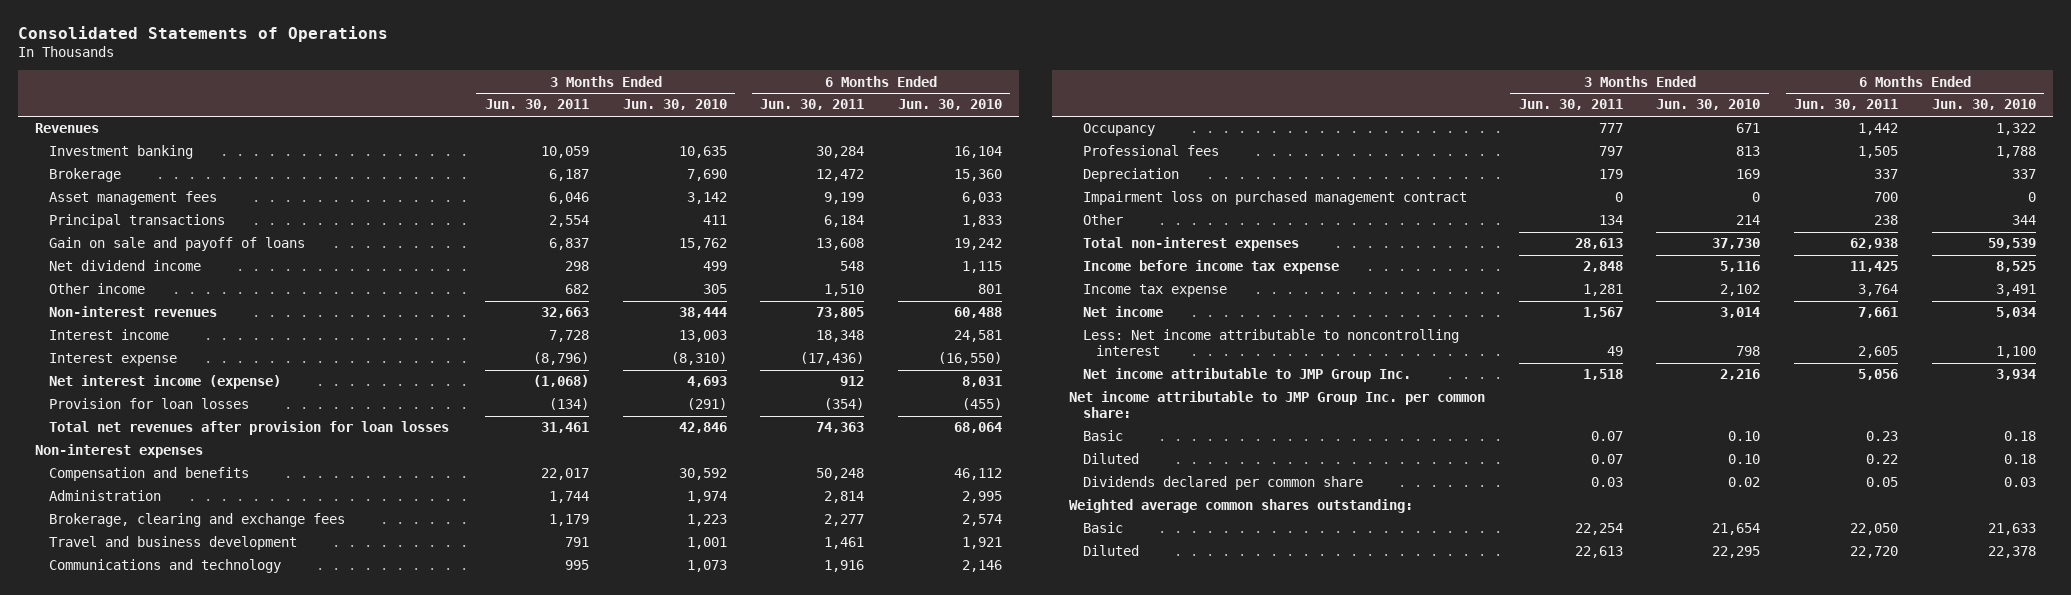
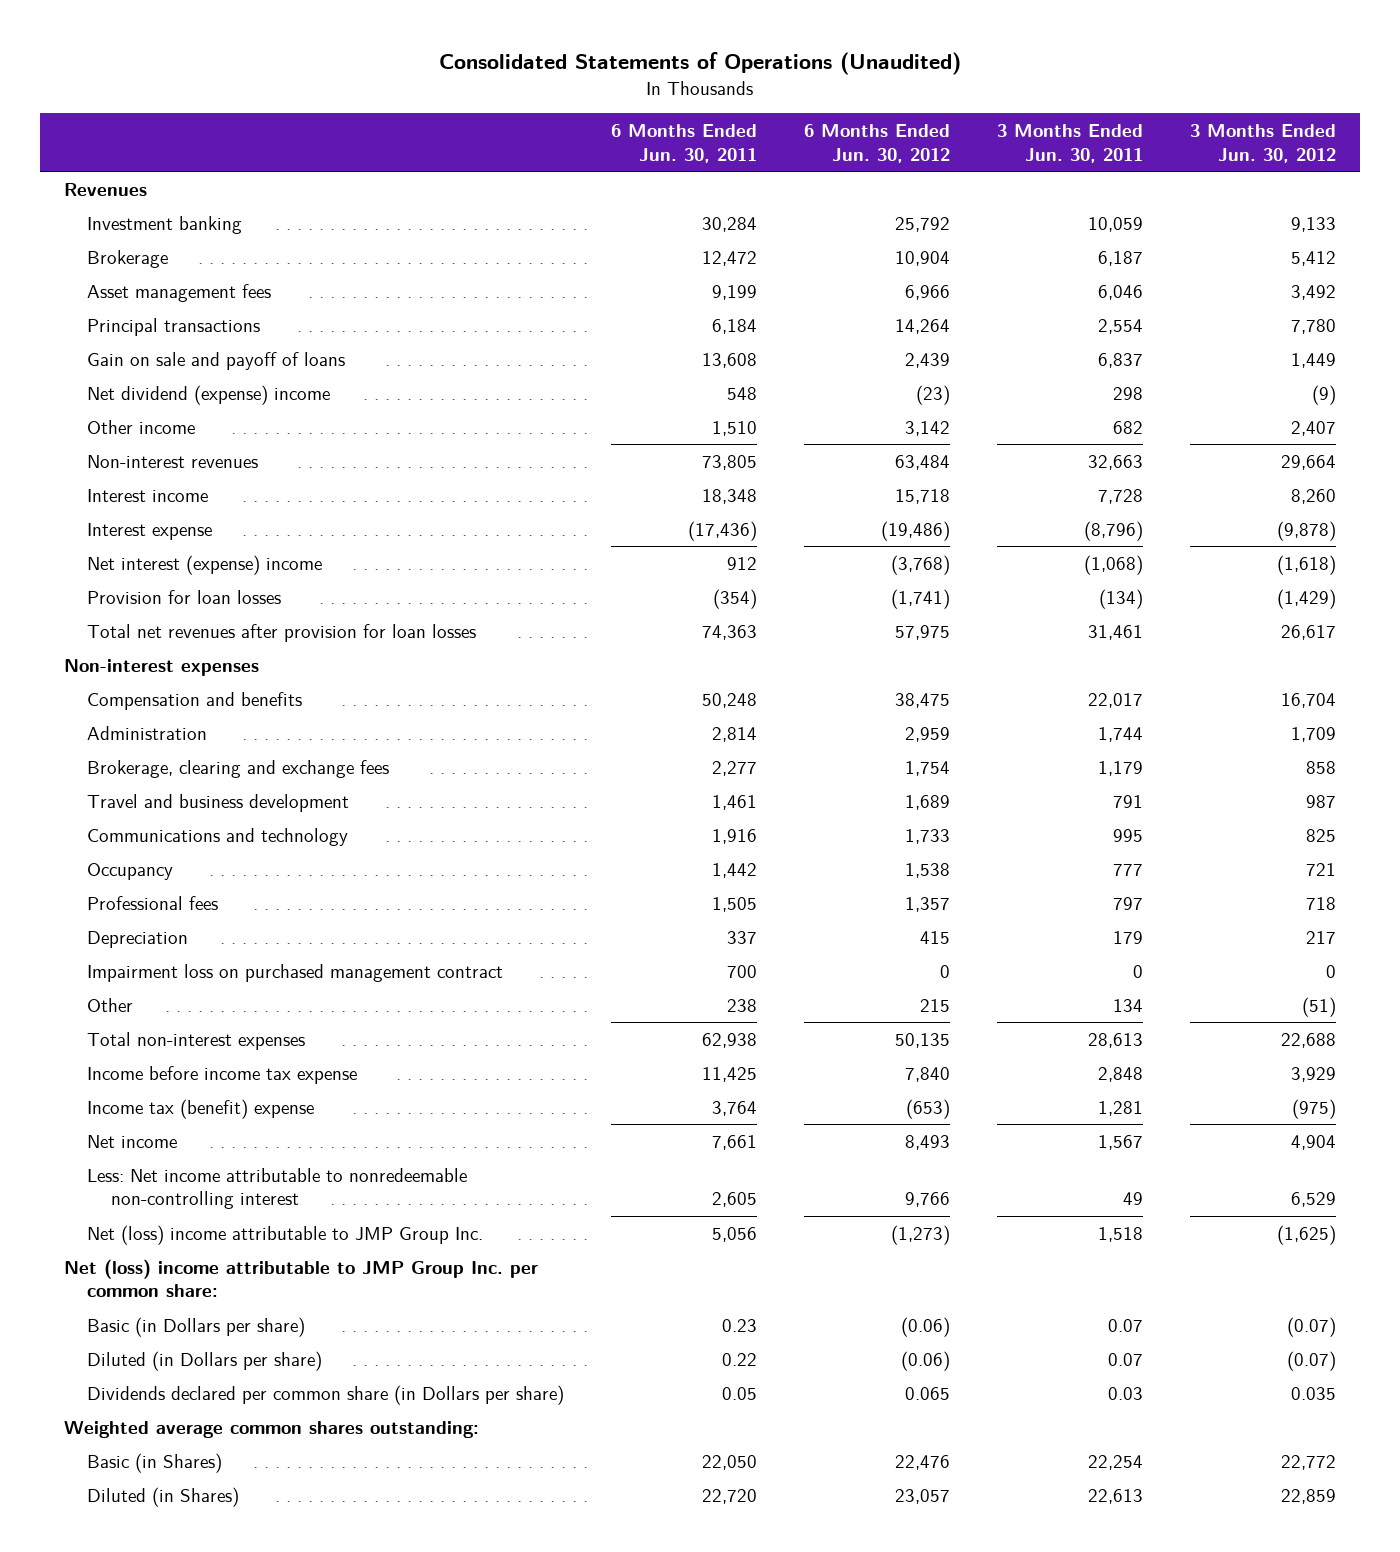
- Consolidated Statements of Operations
+ Consolidated Statements of Operations (Unaudited)
- | 3 Months Ended Jun. 30, 2011 | 3 Months Ended Jun. 30, 2010 | 6 Months Ended Jun. 30, 2011 | 6 Months Ended Jun. 30, 2010
+ | 6 Months Ended Jun. 30, 2011 | 6 Months Ended Jun. 30, 2012 | 3 Months Ended Jun. 30, 2011 | 3 Months Ended Jun. 30, 2012
- Net dividend income | 298 | 499 | 548 | 1,115
+ Net dividend (expense) income | 548 | (23) | 298 | (9)
- Net interest income (expense) | (1,068) | 4,693 | 912 | 8,031
+ Net interest (expense) income | 912 | (3,768) | (1,068) | (1,618)
- Income tax expense | 1,281 | 2,102 | 3,764 | 3,491
+ Income tax (benefit) expense | 3,764 | (653) | 1,281 | (975)
- Less: Net income attributable to noncontrolling interest | 49 | 798 | 2,605 | 1,100
- Net income attributable to JMP Group Inc. | 1,518 | 2,216 | 5,056 | 3,934
- Net income attributable to JMP Group Inc. per common share:
- Basic | 0.07 | 0.10 | 0.23 | 0.18
- Diluted | 0.07 | 0.10 | 0.22 | 0.18
- Dividends declared per common share | 0.03 | 0.02 | 0.05 | 0.03
+ Less: Net income attributable to nonredeemable non-controlling interest | 2,605 | 9,766 | 49 | 6,529
+ Net (loss) income attributable to JMP Group Inc. | 5,056 | (1,273) | 1,518 | (1,625)
+ Net (loss) income attributable to JMP Group Inc. per common share:
+ Basic (in Dollars per share) | 0.23 | (0.06) | 0.07 | (0.07)
+ Diluted (in Dollars per share) | 0.22 | (0.06) | 0.07 | (0.07)
+ Dividends declared per common share (in Dollars per share) | 0.05 | 0.065 | 0.03 | 0.035
- Basic | 22,254 | 21,654 | 22,050 | 21,633
- Diluted | 22,613 | 22,295 | 22,720 | 22,378
+ Basic (in Shares) | 22,050 | 22,476 | 22,254 | 22,772
+ Diluted (in Shares) | 22,720 | 23,057 | 22,613 | 22,859

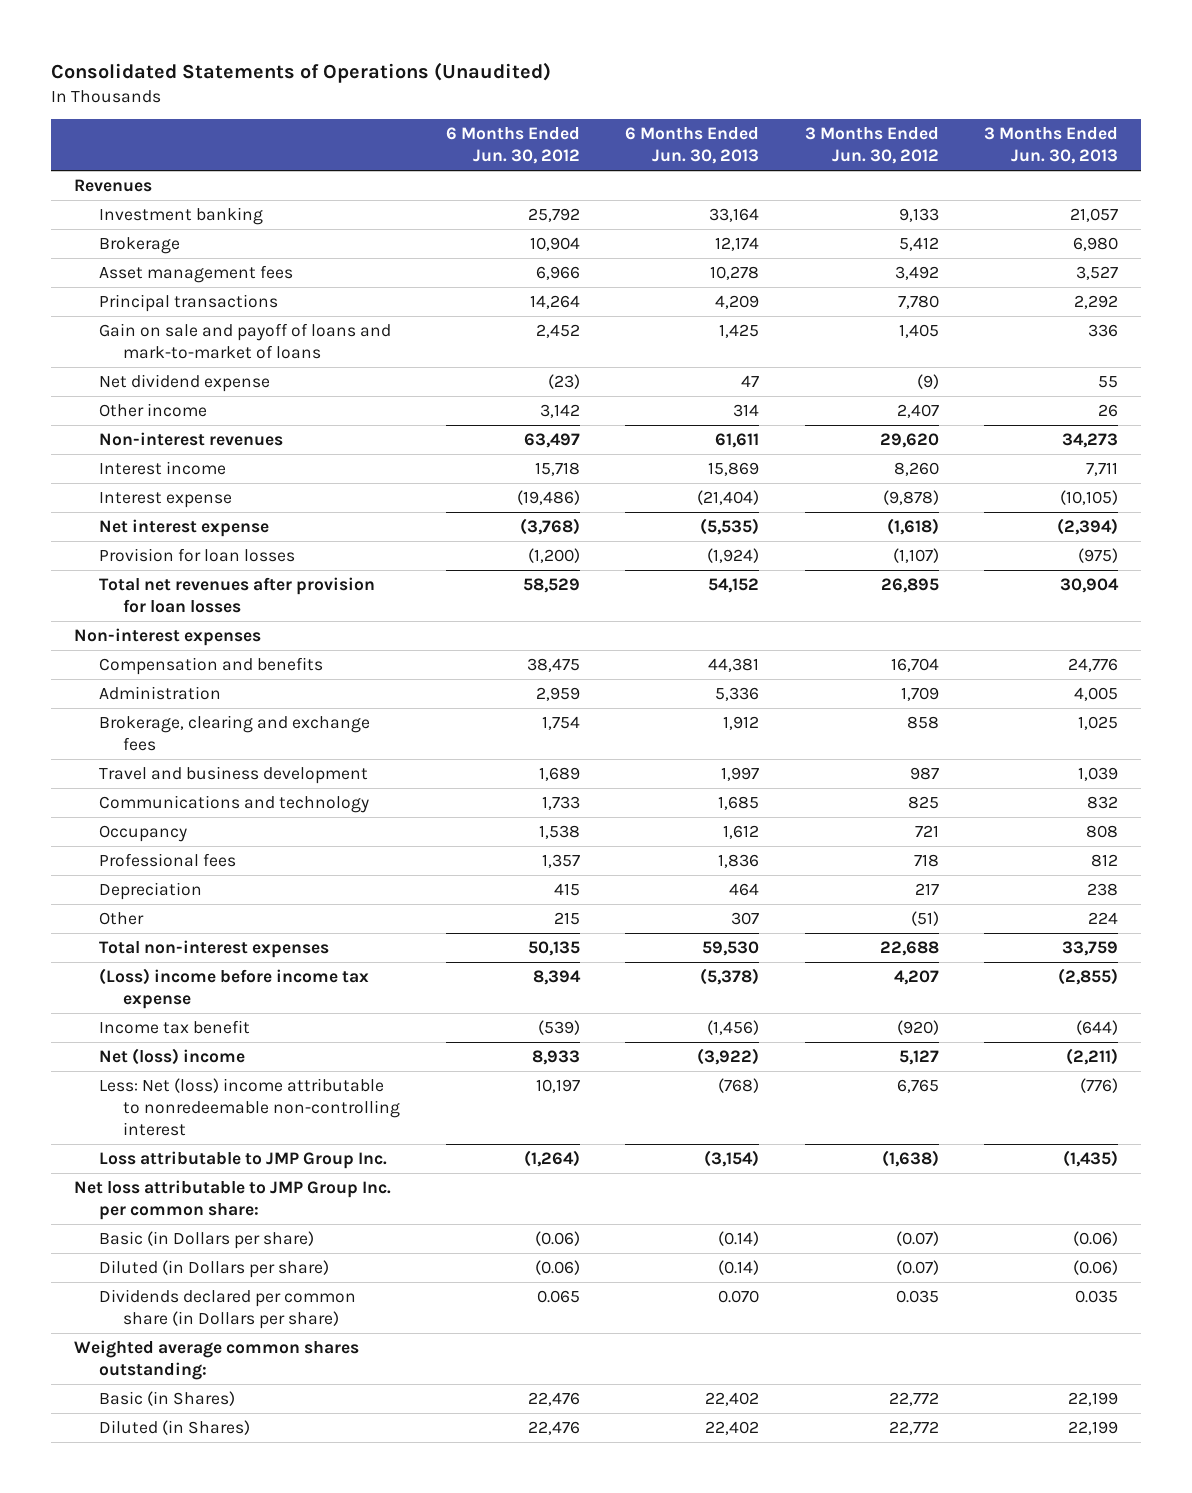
- | 6 Months Ended Jun. 30, 2011 | 6 Months Ended Jun. 30, 2012 | 3 Months Ended Jun. 30, 2011 | 3 Months Ended Jun. 30, 2012
+ | 6 Months Ended Jun. 30, 2012 | 6 Months Ended Jun. 30, 2013 | 3 Months Ended Jun. 30, 2012 | 3 Months Ended Jun. 30, 2013
- Gain on sale and payoff of loans | 13,608 | 2,439 | 6,837 | 1,449
- Net dividend (expense) income | 548 | (23) | 298 | (9)
+ Gain on sale and payoff of loans and mark-to-market of loans | 2,452 | 1,425 | 1,405 | 336
+ Net dividend expense | (23) | 47 | (9) | 55
- Non-interest revenues | 73,805 | 63,484 | 32,663 | 29,664
+ Non-interest revenues | 63,497 | 61,611 | 29,620 | 34,273
- Net interest (expense) income | 912 | (3,768) | (1,068) | (1,618)
- Provision for loan losses | (354) | (1,741) | (134) | (1,429)
- Total net revenues after provision for loan losses | 74,363 | 57,975 | 31,461 | 26,617
+ Net interest expense | (3,768) | (5,535) | (1,618) | (2,394)
+ Provision for loan losses | (1,200) | (1,924) | (1,107) | (975)
+ Total net revenues after provision for loan losses | 58,529 | 54,152 | 26,895 | 30,904
- Impairment loss on purchased management contract | 700 | 0 | 0 | 0
- Income before income tax expense | 11,425 | 7,840 | 2,848 | 3,929
- Income tax (benefit) expense | 3,764 | (653) | 1,281 | (975)
- Net income | 7,661 | 8,493 | 1,567 | 4,904
- Less: Net income attributable to nonredeemable non-controlling interest | 2,605 | 9,766 | 49 | 6,529
- Net (loss) income attributable to JMP Group Inc. | 5,056 | (1,273) | 1,518 | (1,625)
- Net (loss) income attributable to JMP Group Inc. per common share:
+ (Loss) income before income tax expense | 8,394 | (5,378) | 4,207 | (2,855)
+ Income tax benefit | (539) | (1,456) | (920) | (644)
+ Net (loss) income | 8,933 | (3,922) | 5,127 | (2,211)
+ Less: Net (loss) income attributable to nonredeemable non-controlling interest | 10,197 | (768) | 6,765 | (776)
+ Loss attributable to JMP Group Inc. | (1,264) | (3,154) | (1,638) | (1,435)
+ Net loss attributable to JMP Group Inc. per common share:
- Diluted (in Shares) | 22,720 | 23,057 | 22,613 | 22,859
+ Diluted (in Shares) | 22,476 | 22,402 | 22,772 | 22,199

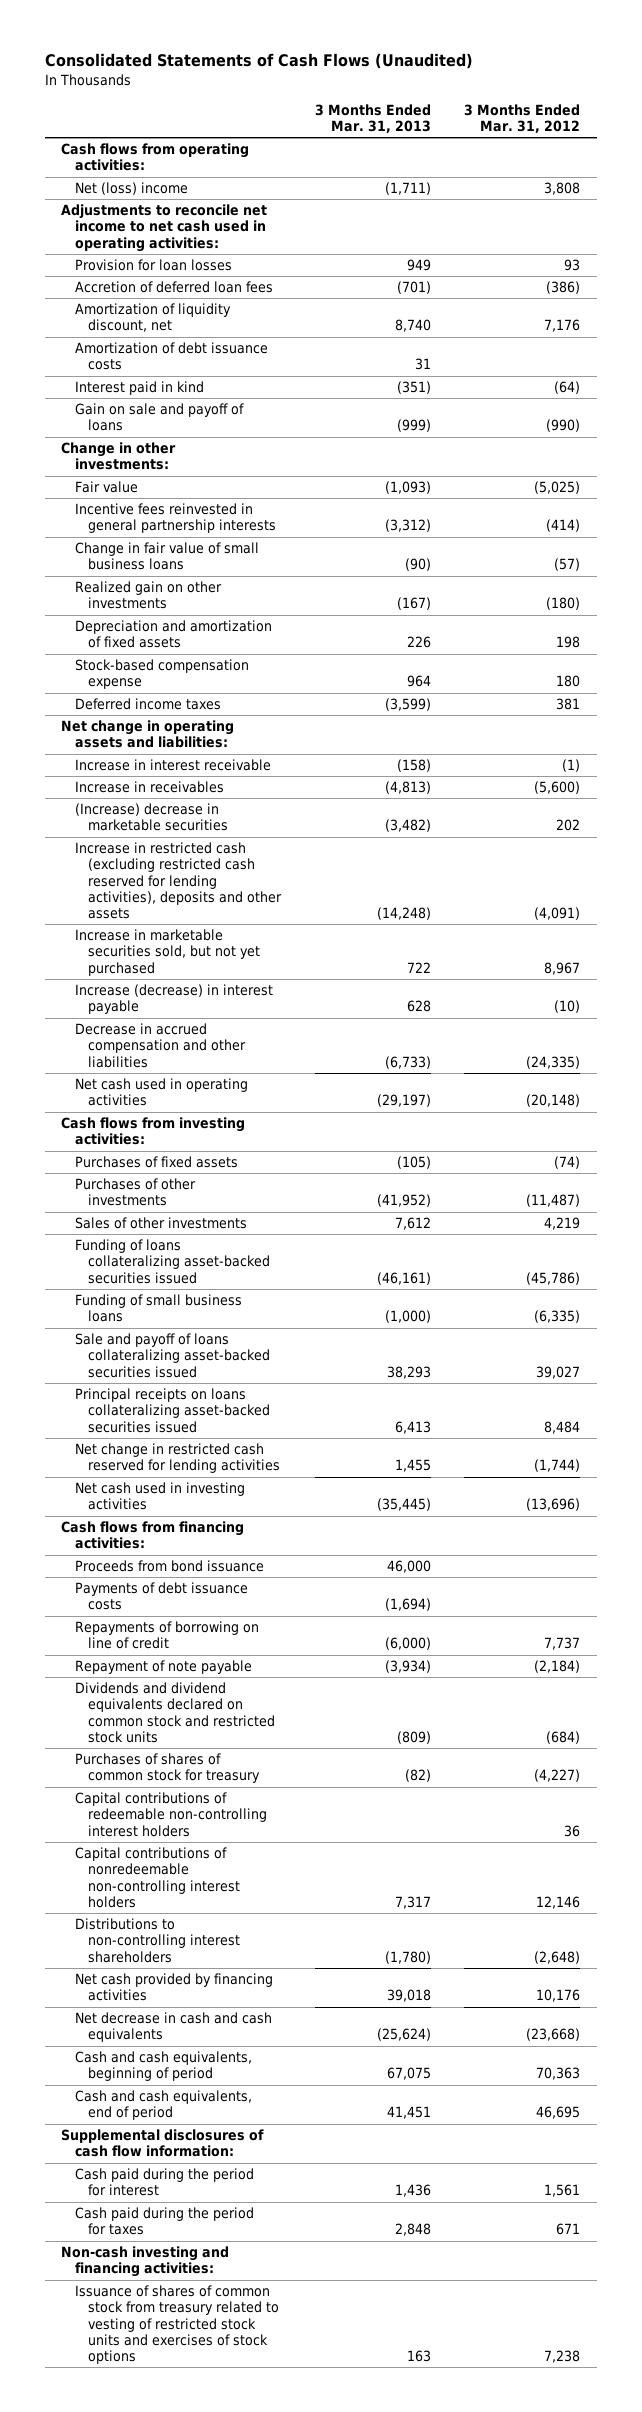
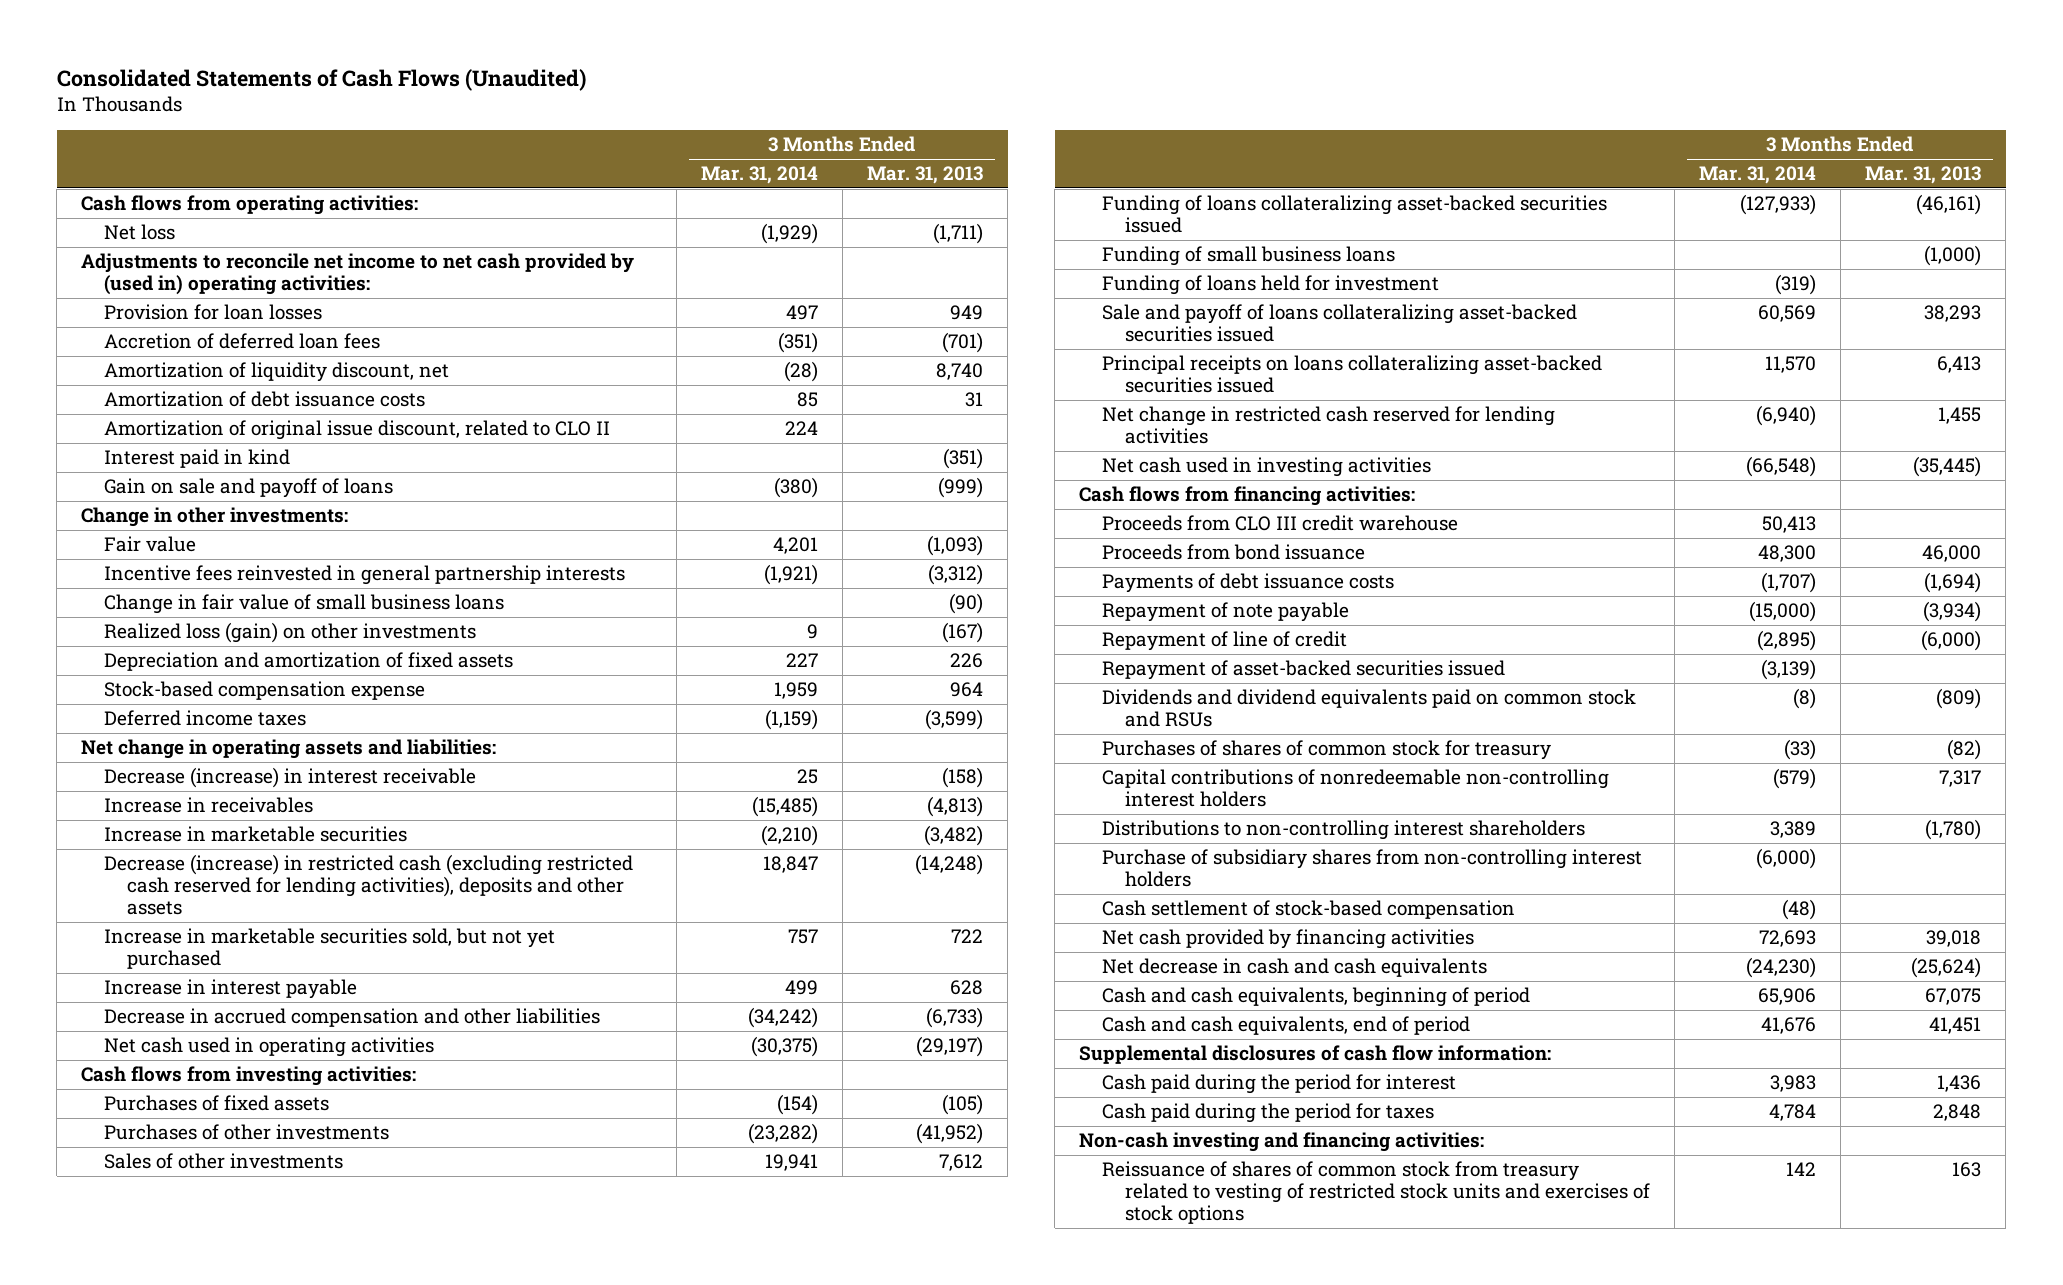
- | 3 Months Ended Mar. 31, 2013 | 3 Months Ended Mar. 31, 2012
+ | 3 Months Ended Mar. 31, 2014 | 3 Months Ended Mar. 31, 2013
- Net (loss) income | (1,711) | 3,808
- Adjustments to reconcile net income to net cash used in operating activities:
+ Net loss | (1,929) | (1,711)
+ Adjustments to reconcile net income to net cash provided by (used in) operating activities:
+ Amortization of original issue discount, related to CLO II | 224 |
- Realized gain on other investments | (167) | (180)
+ Realized loss (gain) on other investments | 9 | (167)
- Increase in interest receivable | (158) | (1)
+ Decrease (increase) in interest receivable | 25 | (158)
- (Increase) decrease in marketable securities | (3,482) | 202
- Increase in restricted cash (excluding restricted cash reserved for lending activities), deposits and other assets | (14,248) | (4,091)
+ Increase in marketable securities | (2,210) | (3,482)
+ Decrease (increase) in restricted cash (excluding restricted cash reserved for lending activities), deposits and other assets | 18,847 | (14,248)
- Increase (decrease) in interest payable | 628 | (10)
+ Increase in interest payable | 499 | 628
+ Funding of loans held for investment | (319) |
+ Proceeds from CLO III credit warehouse | 50,413 |
- Repayments of borrowing on line of credit | (6,000) | 7,737
- Dividends and dividend equivalents declared on common stock and restricted stock units | (809) | (684)
+ Repayment of line of credit | (2,895) | (6,000)
+ Repayment of asset-backed securities issued | (3,139) |
+ Dividends and dividend equivalents paid on common stock and RSUs | (8) | (809)
- Capital contributions of redeemable non-controlling interest holders | | 36
+ Purchase of subsidiary shares from non-controlling interest holders | (6,000) |
+ Cash settlement of stock-based compensation | (48) |
- Issuance of shares of common stock from treasury related to vesting of restricted stock units and exercises of stock options | 163 | 7,238
+ Reissuance of shares of common stock from treasury related to vesting of restricted stock units and exercises of stock options | 142 | 163

